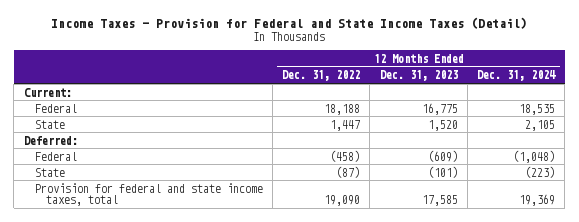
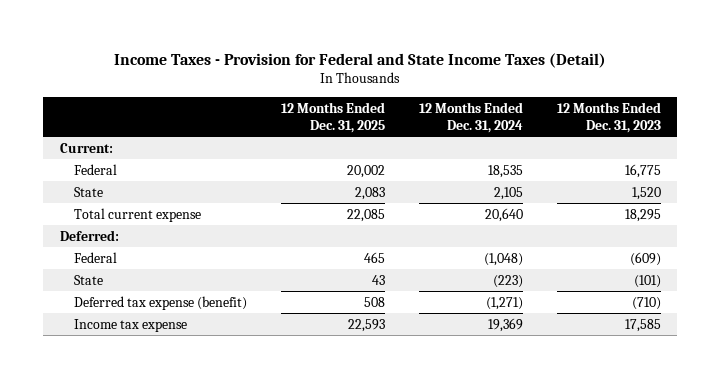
- | 12 Months Ended Dec. 31, 2022 | 12 Months Ended Dec. 31, 2023 | 12 Months Ended Dec. 31, 2024
+ | 12 Months Ended Dec. 31, 2025 | 12 Months Ended Dec. 31, 2024 | 12 Months Ended Dec. 31, 2023
+ Total current expense | 22,085 | 20,640 | 18,295
- Provision for federal and state income taxes, total | 19,090 | 17,585 | 19,369
+ Deferred tax expense (benefit) | 508 | (1,271) | (710)
+ Income tax expense | 22,593 | 19,369 | 17,585

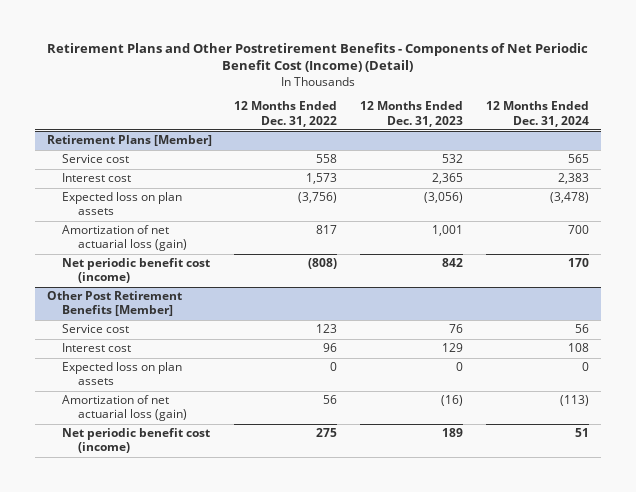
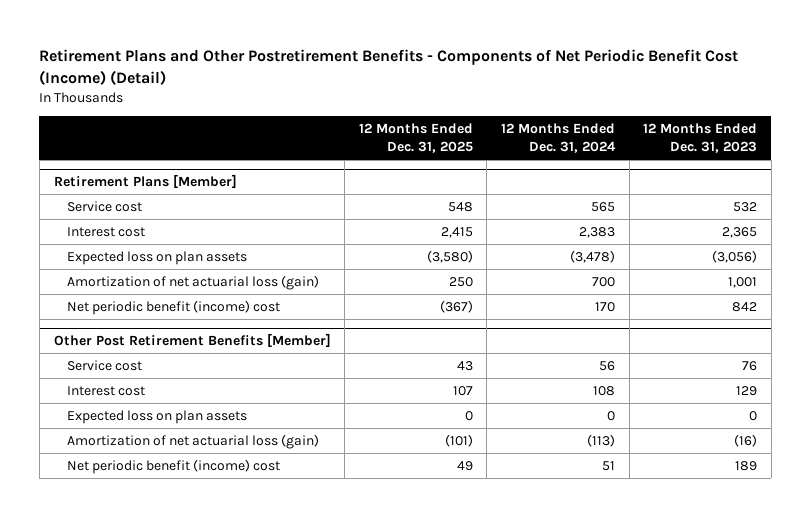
- | 12 Months Ended Dec. 31, 2022 | 12 Months Ended Dec. 31, 2023 | 12 Months Ended Dec. 31, 2024
+ | 12 Months Ended Dec. 31, 2025 | 12 Months Ended Dec. 31, 2024 | 12 Months Ended Dec. 31, 2023
@ Retirement Plans [Member]
- Net periodic benefit cost (income) | (808) | 842 | 170
+ Net periodic benefit (income) cost | (367) | 170 | 842
@ Other Post Retirement Benefits [Member]
- Net periodic benefit cost (income) | 275 | 189 | 51
+ Net periodic benefit (income) cost | 49 | 51 | 189

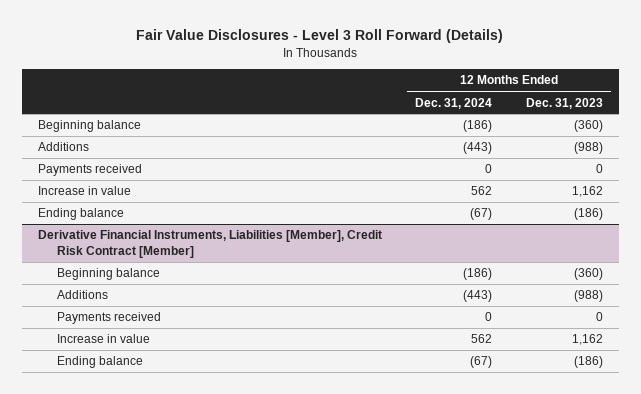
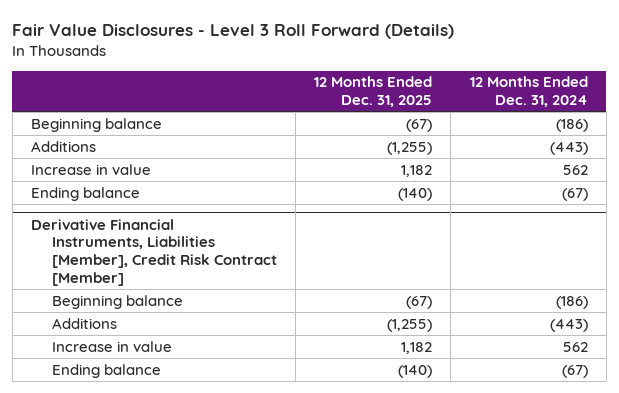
- | 12 Months Ended Dec. 31, 2024 | 12 Months Ended Dec. 31, 2023
+ | 12 Months Ended Dec. 31, 2025 | 12 Months Ended Dec. 31, 2024
- Payments received | 0 | 0
@ Derivative Financial Instruments, Liabilities [Member], Credit Risk Contract [Member]
- Payments received | 0 | 0

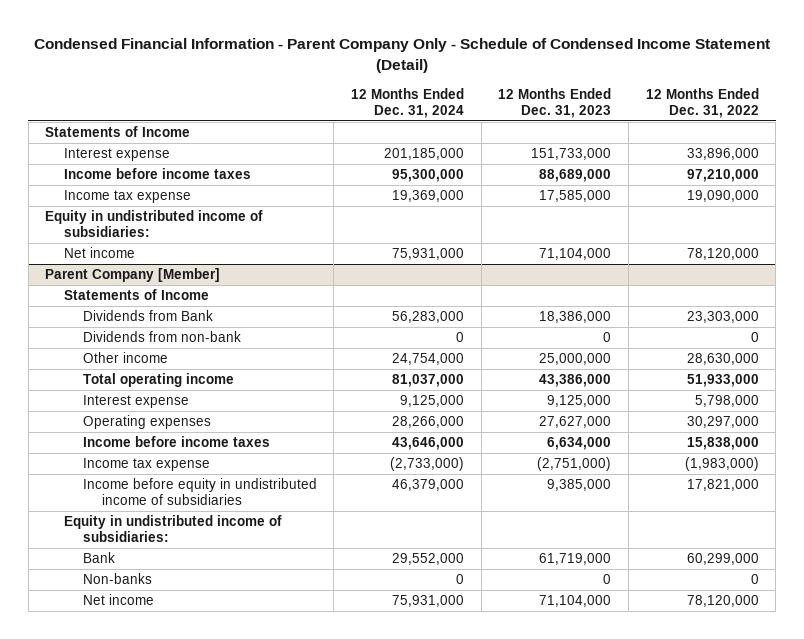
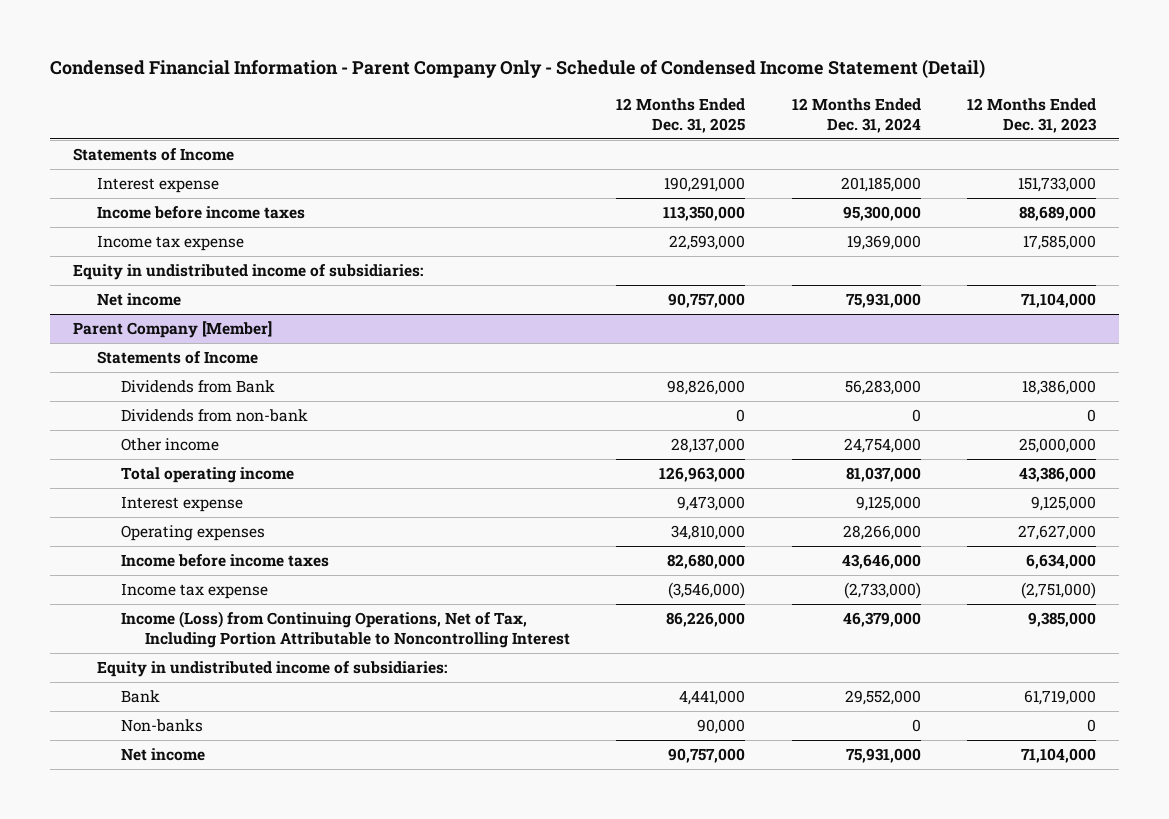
- | 12 Months Ended Dec. 31, 2024 | 12 Months Ended Dec. 31, 2023 | 12 Months Ended Dec. 31, 2022
+ | 12 Months Ended Dec. 31, 2025 | 12 Months Ended Dec. 31, 2024 | 12 Months Ended Dec. 31, 2023
@ Parent Company [Member]
- Income before equity in undistributed income of subsidiaries | 46,379,000 | 9,385,000 | 17,821,000
+ Income (Loss) from Continuing Operations, Net of Tax, Including Portion Attributable to Noncontrolling Interest | 86,226,000 | 46,379,000 | 9,385,000

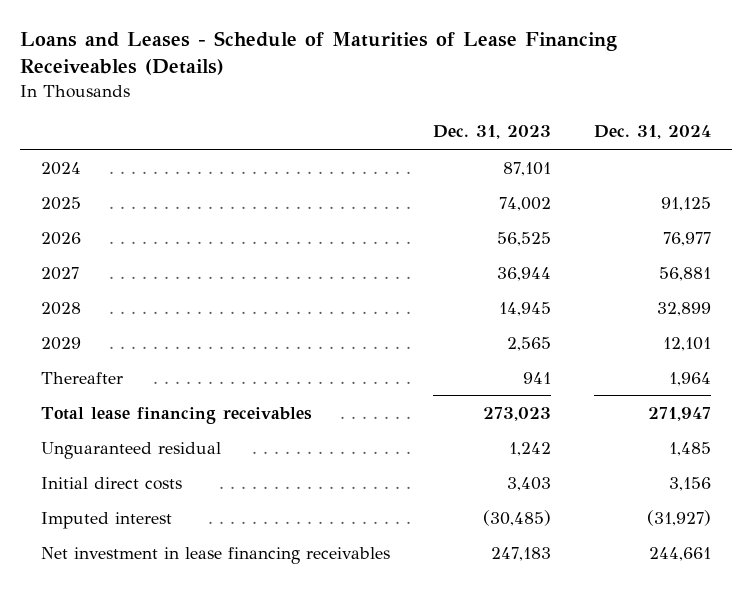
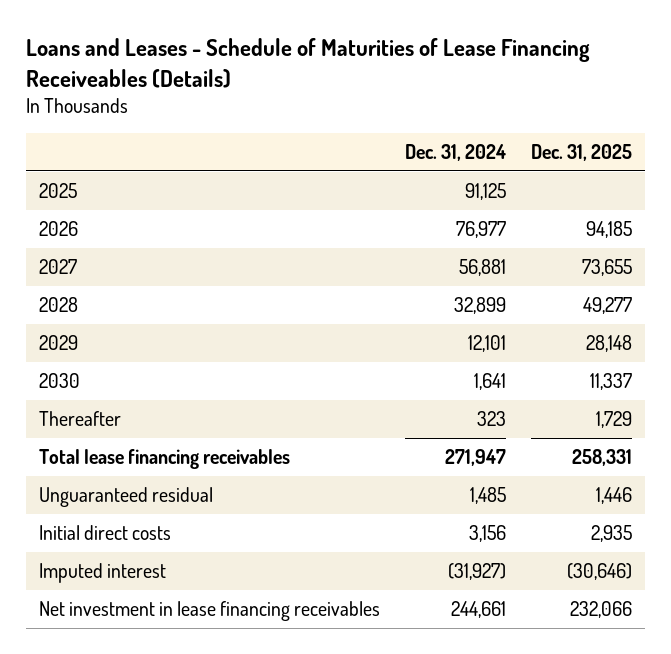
- | Dec. 31, 2023 | Dec. 31, 2024
+ | Dec. 31, 2024 | Dec. 31, 2025
- 2024 | 87,101 |
- Thereafter | 941 | 1,964
+ 2030 | 1,641 | 11,337
+ Thereafter | 323 | 1,729

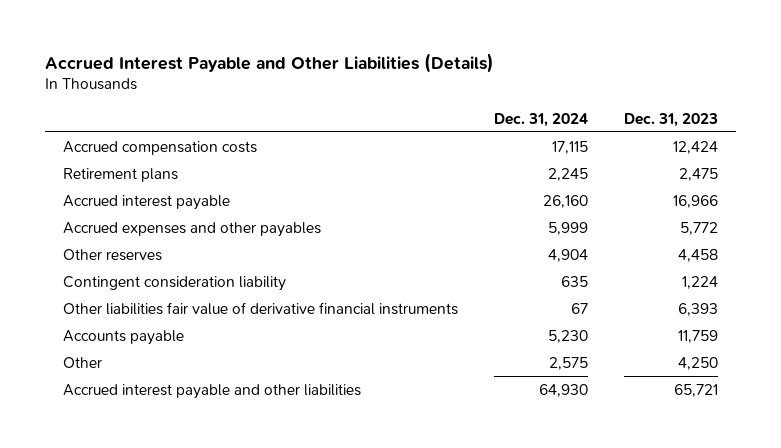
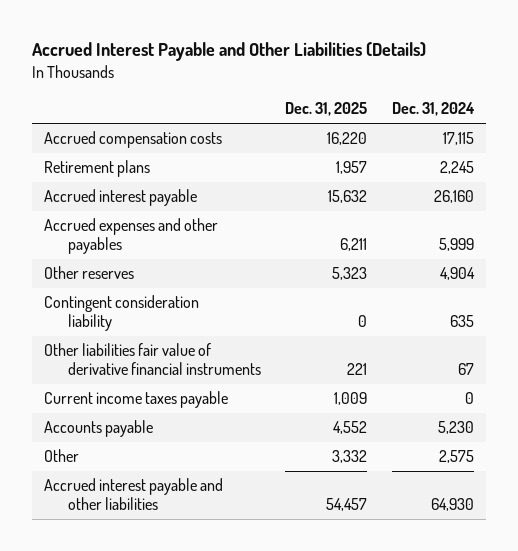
- | Dec. 31, 2024 | Dec. 31, 2023
+ | Dec. 31, 2025 | Dec. 31, 2024
+ Current income taxes payable | 1,009 | 0

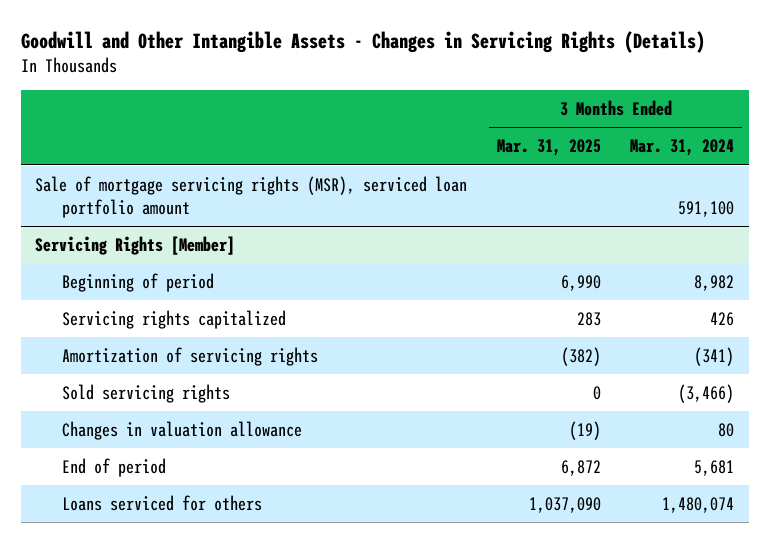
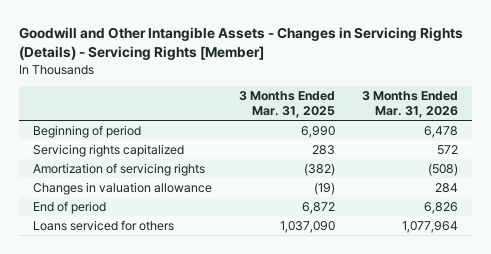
- Goodwill and Other Intangible Assets - Changes in Servicing Rights (Details)
+ Goodwill and Other Intangible Assets - Changes in Servicing Rights (Details) - Servicing Rights [Member]
- | 3 Months Ended Mar. 31, 2025 | 3 Months Ended Mar. 31, 2024
+ | 3 Months Ended Mar. 31, 2025 | 3 Months Ended Mar. 31, 2026
- Sale of mortgage servicing rights (MSR), serviced loan portfolio amount | | 591,100
- Servicing Rights [Member]
- Sold servicing rights | 0 | (3,466)

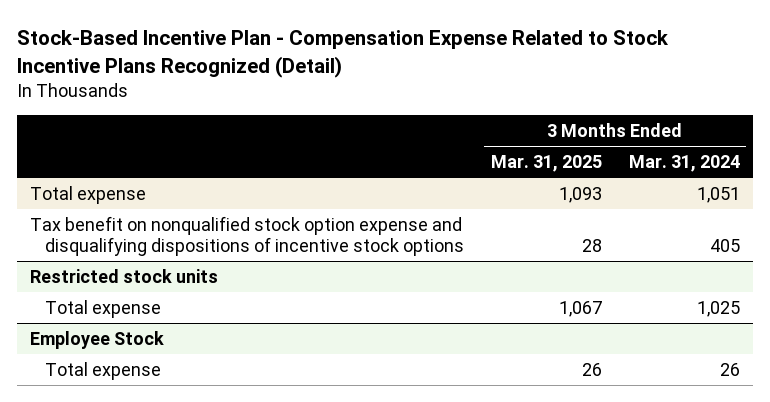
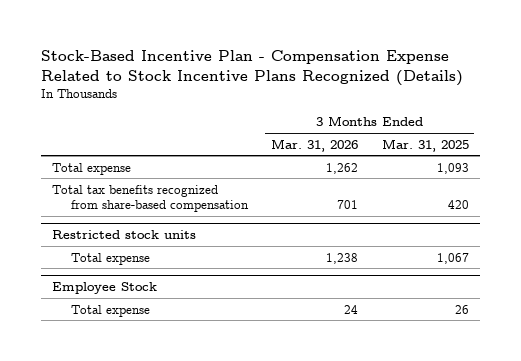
- Stock-Based Incentive Plan - Compensation Expense Related to Stock Incentive Plans Recognized (Detail)
+ Stock-Based Incentive Plan - Compensation Expense Related to Stock Incentive Plans Recognized (Details)
- | 3 Months Ended Mar. 31, 2025 | 3 Months Ended Mar. 31, 2024
+ | 3 Months Ended Mar. 31, 2026 | 3 Months Ended Mar. 31, 2025
- Tax benefit on nonqualified stock option expense and disqualifying dispositions of incentive stock options | 28 | 405
+ Total tax benefits recognized from share-based compensation | 701 | 420

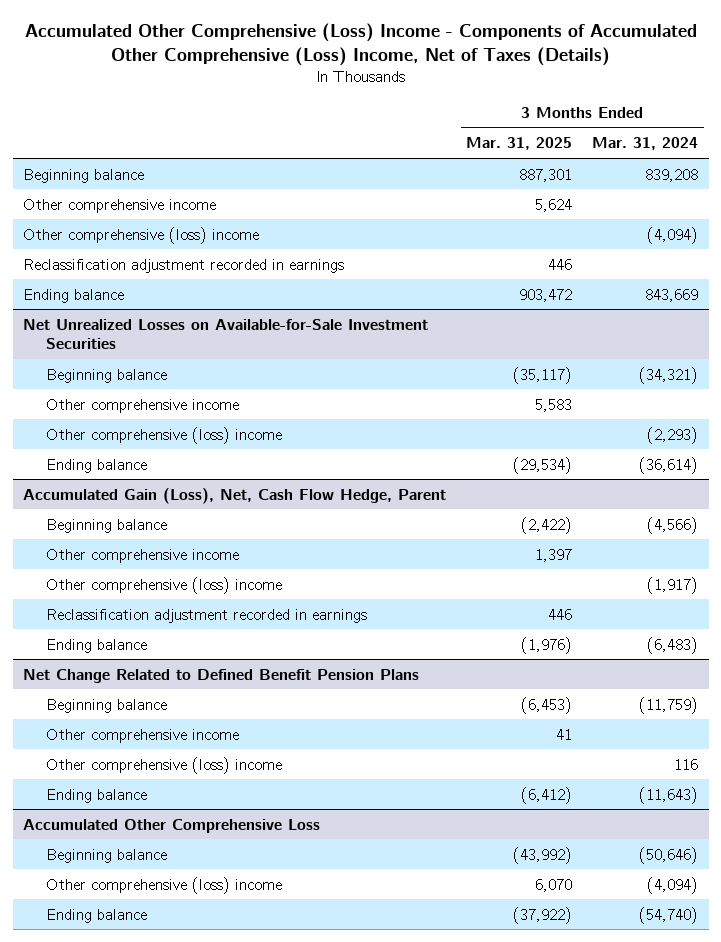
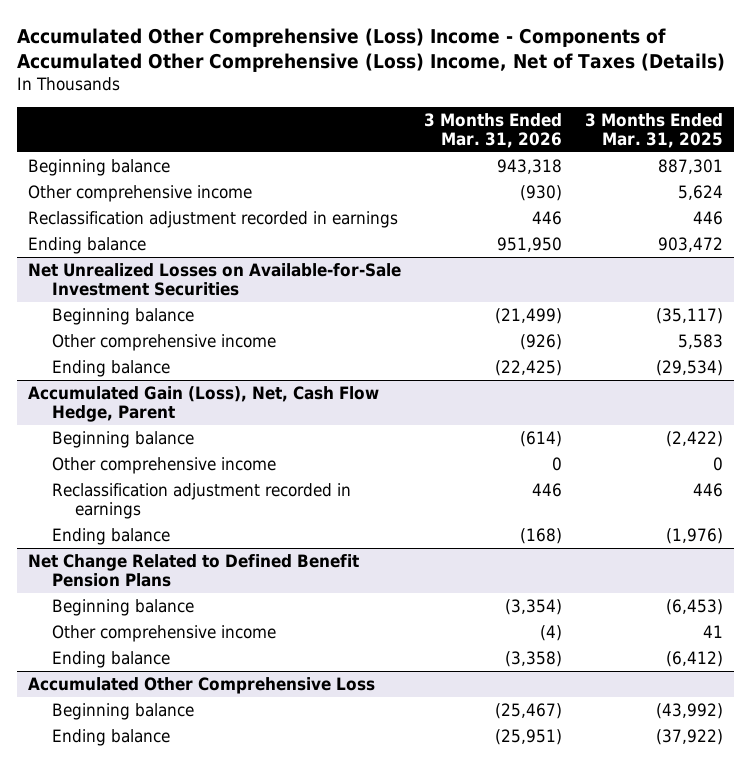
- | 3 Months Ended Mar. 31, 2025 | 3 Months Ended Mar. 31, 2024
+ | 3 Months Ended Mar. 31, 2026 | 3 Months Ended Mar. 31, 2025
- Other comprehensive (loss) income | | (4,094)
@ Net Unrealized Losses on Available-for-Sale Investment Securities
- Other comprehensive (loss) income | | (2,293)
@ Accumulated Gain (Loss), Net, Cash Flow Hedge, Parent
- Other comprehensive income | 1,397 |
- Other comprehensive (loss) income | | (1,917)
+ Other comprehensive income | 0 | 0
@ Net Change Related to Defined Benefit Pension Plans
- Other comprehensive (loss) income | | 116
@ Accumulated Other Comprehensive Loss
- Other comprehensive (loss) income | 6,070 | (4,094)

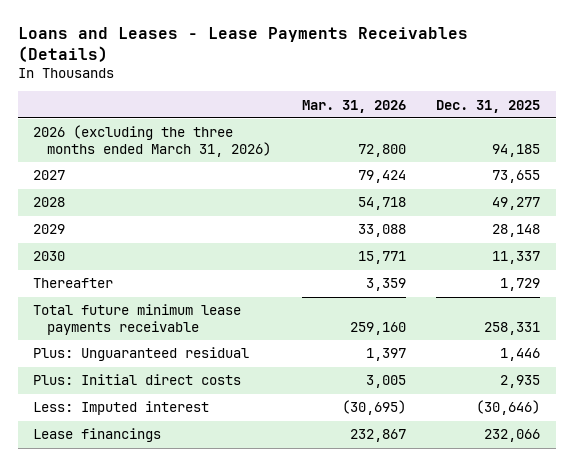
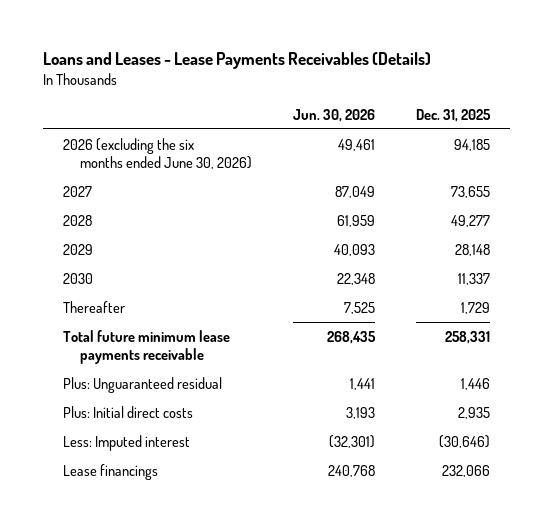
- | Mar. 31, 2026 | Dec. 31, 2025
+ | Jun. 30, 2026 | Dec. 31, 2025
- 2026 (excluding the three months ended March 31, 2026) | 72,800 | 94,185
+ 2026 (excluding the six months ended June 30, 2026) | 49,461 | 94,185

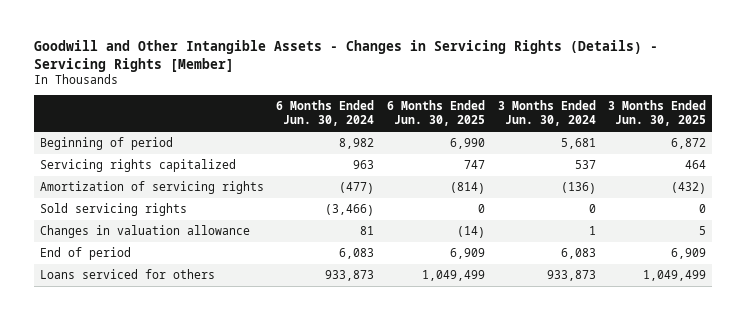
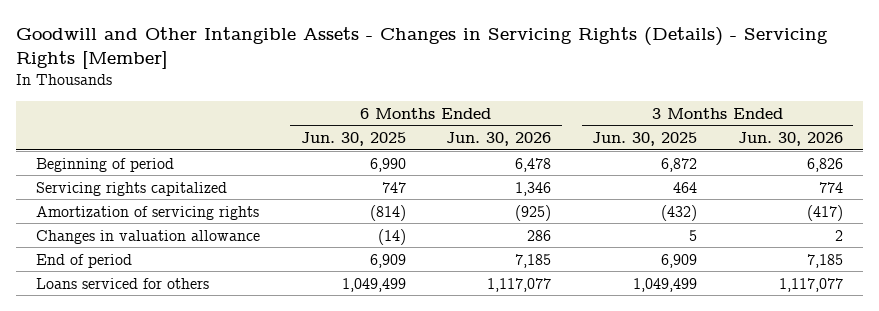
- | 6 Months Ended Jun. 30, 2024 | 6 Months Ended Jun. 30, 2025 | 3 Months Ended Jun. 30, 2024 | 3 Months Ended Jun. 30, 2025
+ | 6 Months Ended Jun. 30, 2025 | 6 Months Ended Jun. 30, 2026 | 3 Months Ended Jun. 30, 2025 | 3 Months Ended Jun. 30, 2026
- Sold servicing rights | (3,466) | 0 | 0 | 0

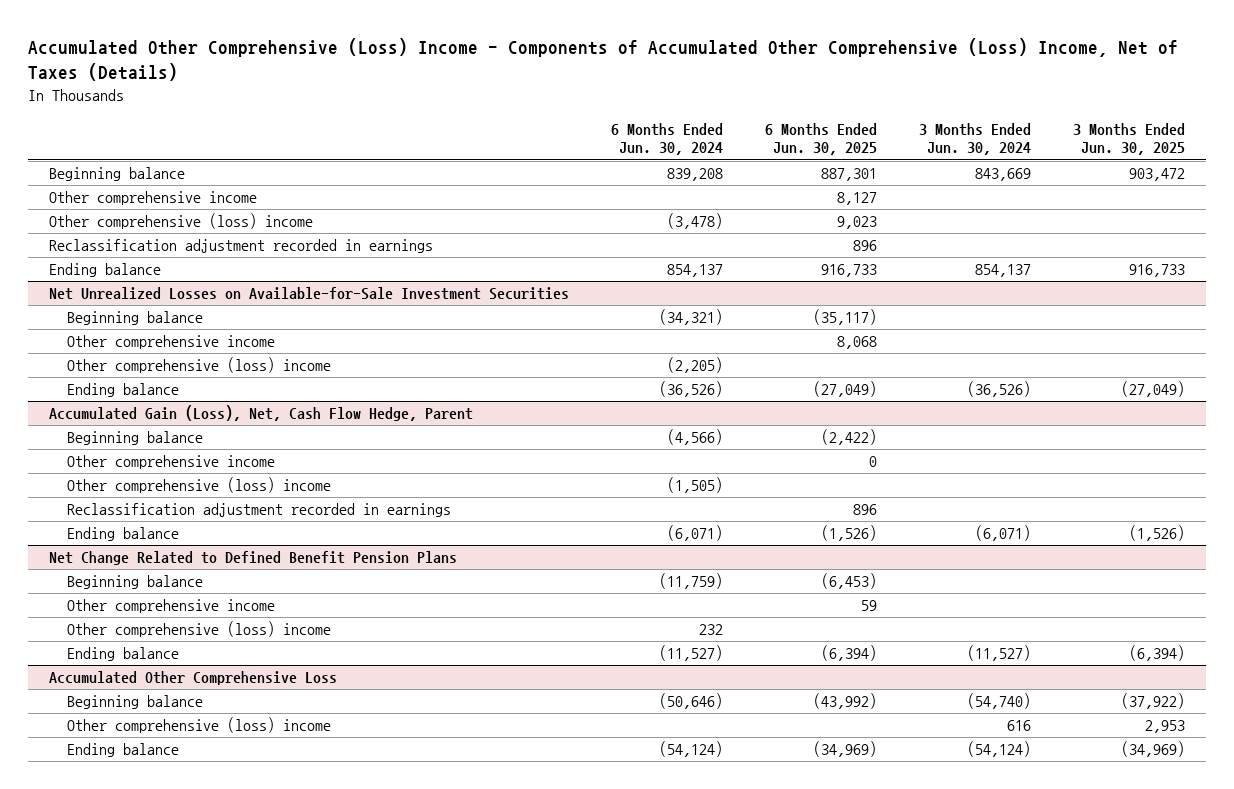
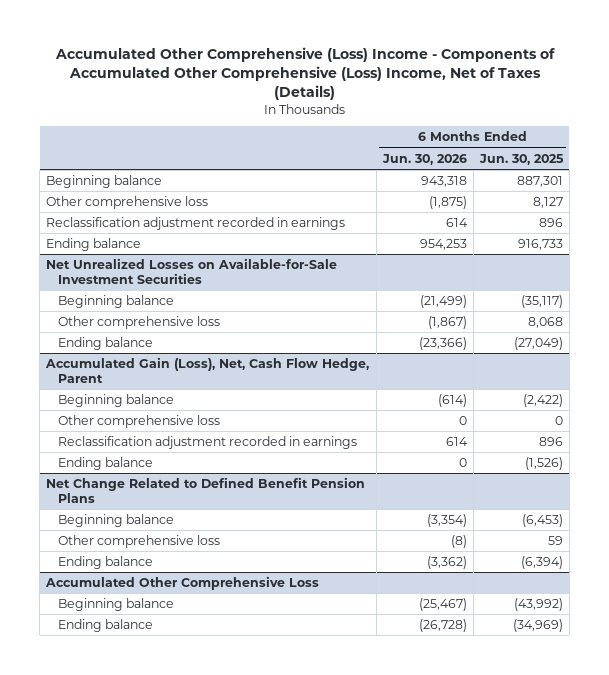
- | 6 Months Ended Jun. 30, 2024 | 6 Months Ended Jun. 30, 2025 | 3 Months Ended Jun. 30, 2024 | 3 Months Ended Jun. 30, 2025
+ | 6 Months Ended Jun. 30, 2026 | 6 Months Ended Jun. 30, 2025
- Other comprehensive income | | 8,127 | |
- Other comprehensive (loss) income | (3,478) | 9,023 | |
+ Other comprehensive loss | (1,875) | 8,127
@ Net Unrealized Losses on Available-for-Sale Investment Securities
- Other comprehensive income | | 8,068 | |
- Other comprehensive (loss) income | (2,205) | | |
+ Other comprehensive loss | (1,867) | 8,068
@ Accumulated Gain (Loss), Net, Cash Flow Hedge, Parent
- Other comprehensive income | | 0 | |
- Other comprehensive (loss) income | (1,505) | | |
+ Other comprehensive loss | 0 | 0
@ Net Change Related to Defined Benefit Pension Plans
- Other comprehensive income | | 59 | |
- Other comprehensive (loss) income | 232 | | |
+ Other comprehensive loss | (8) | 59
@ Accumulated Other Comprehensive Loss
- Other comprehensive (loss) income | | | 616 | 2,953

